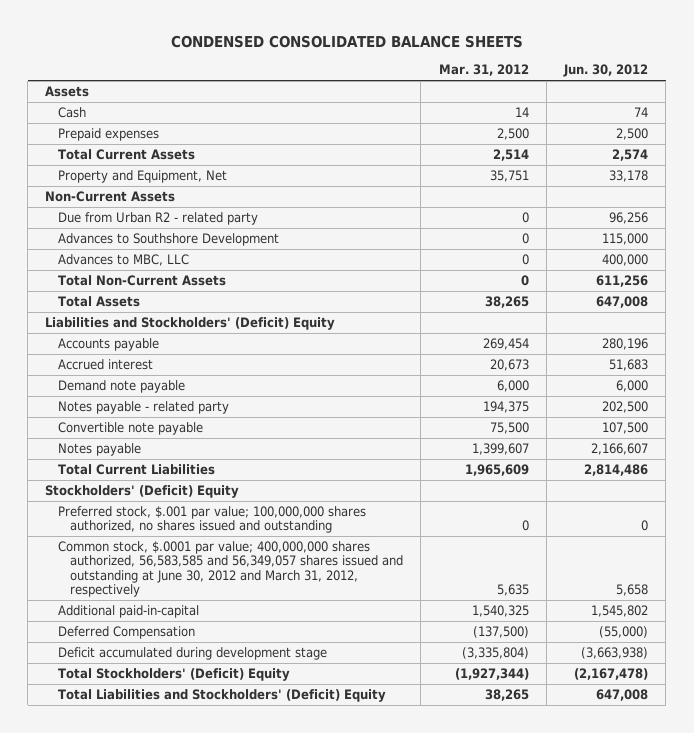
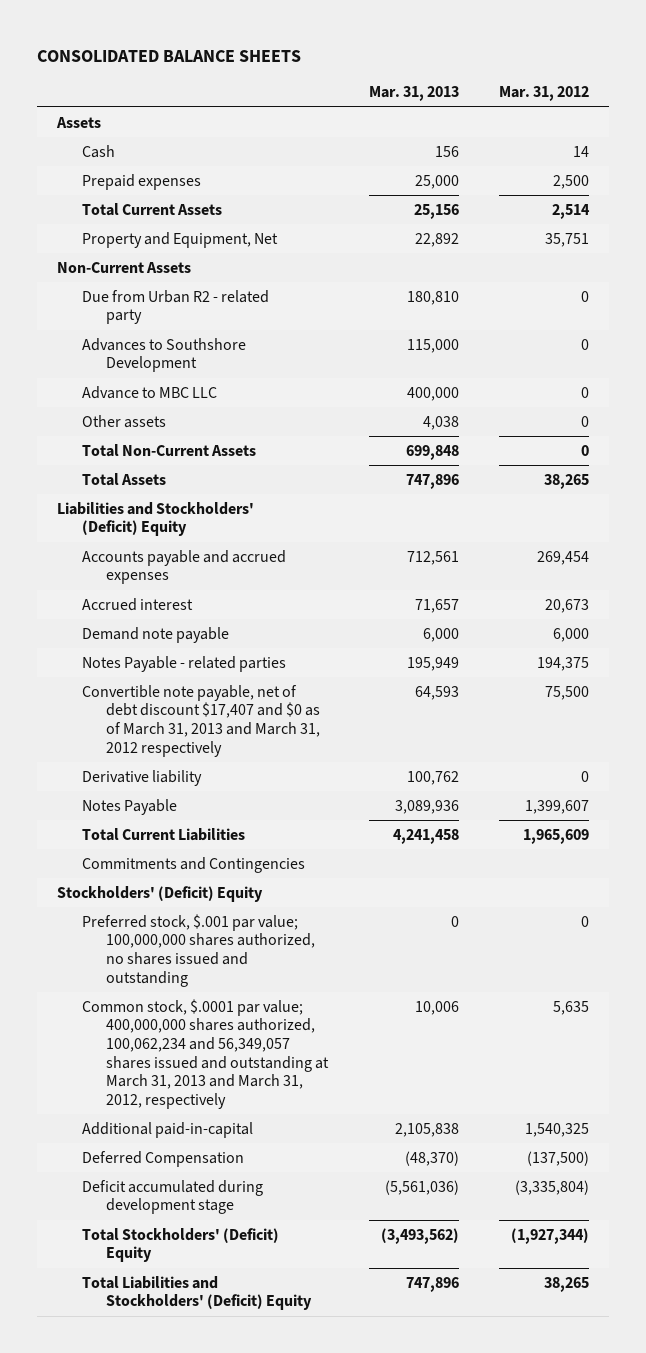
- CONDENSED CONSOLIDATED BALANCE SHEETS
+ CONSOLIDATED BALANCE SHEETS
- | Mar. 31, 2012 | Jun. 30, 2012
+ | Mar. 31, 2013 | Mar. 31, 2012
- Advances to MBC, LLC | 0 | 400,000
+ Advance to MBC LLC | 400,000 | 0
+ Other assets | 4,038 | 0
- Accounts payable | 269,454 | 280,196
+ Accounts payable and accrued expenses | 712,561 | 269,454
- Notes payable - related party | 194,375 | 202,500
- Convertible note payable | 75,500 | 107,500
- Notes payable | 1,399,607 | 2,166,607
+ Notes Payable - related parties | 195,949 | 194,375
+ Convertible note payable, net of debt discount $17,407 and $0 as of March 31, 2013 and March 31, 2012 respectively | 64,593 | 75,500
+ Derivative liability | 100,762 | 0
+ Notes Payable | 3,089,936 | 1,399,607
+ Commitments and Contingencies
- Common stock, $.0001 par value; 400,000,000 shares authorized, 56,583,585 and 56,349,057 shares issued and outstanding at June 30, 2012 and March 31, 2012, respectively | 5,635 | 5,658
+ Common stock, $.0001 par value; 400,000,000 shares authorized, 100,062,234 and 56,349,057 shares issued and outstanding at March 31, 2013 and March 31, 2012, respectively | 10,006 | 5,635

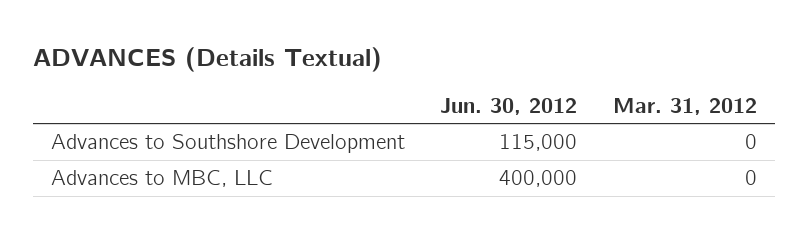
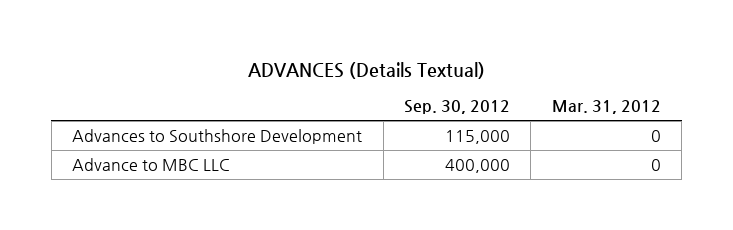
- | Jun. 30, 2012 | Mar. 31, 2012
+ | Sep. 30, 2012 | Mar. 31, 2012
- Advances to MBC, LLC | 400,000 | 0
+ Advance to MBC LLC | 400,000 | 0

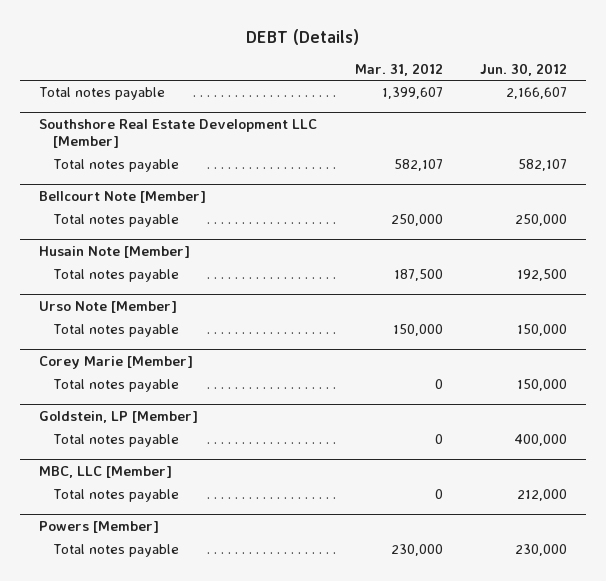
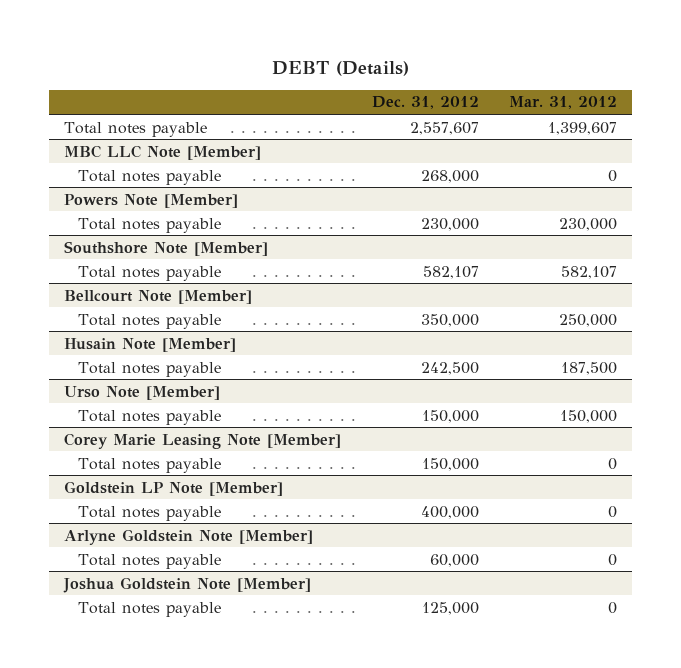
- | Mar. 31, 2012 | Jun. 30, 2012
+ | Dec. 31, 2012 | Mar. 31, 2012
- Southshore Real Estate Development LLC [Member]
+ MBC LLC Note [Member]
+ Total notes payable | 268,000 | 0
+ Powers Note [Member]
+ Total notes payable | 230,000 | 230,000
+ Southshore Note [Member]
- Corey Marie [Member]
+ Corey Marie Leasing Note [Member]
- Goldstein, LP [Member]
+ Goldstein LP Note [Member]
- MBC, LLC [Member]
+ Arlyne Goldstein Note [Member]
- Powers [Member]
- Total notes payable | 230,000 | 230,000
+ Joshua Goldstein Note [Member]
+ Total notes payable | 125,000 | 0

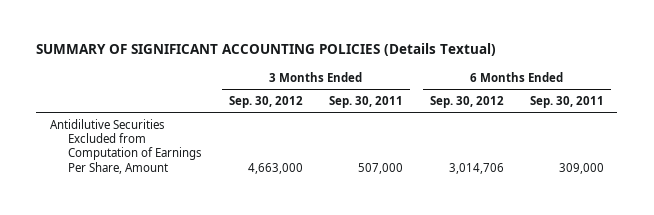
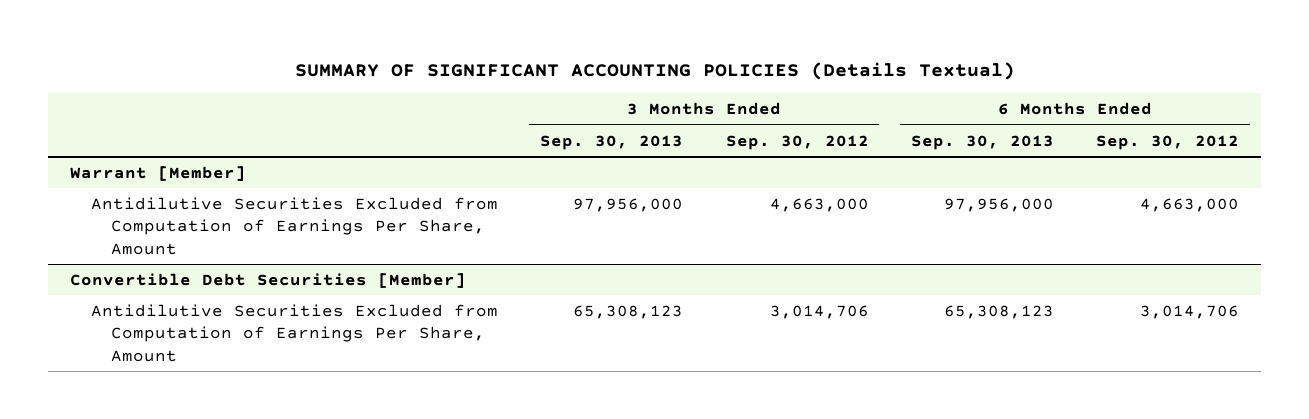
- | 3 Months Ended Sep. 30, 2012 | 3 Months Ended Sep. 30, 2011 | 6 Months Ended Sep. 30, 2012 | 6 Months Ended Sep. 30, 2011
+ | 3 Months Ended Sep. 30, 2013 | 3 Months Ended Sep. 30, 2012 | 6 Months Ended Sep. 30, 2013 | 6 Months Ended Sep. 30, 2012
- Antidilutive Securities Excluded from Computation of Earnings Per Share, Amount | 4,663,000 | 507,000 | 3,014,706 | 309,000
+ Warrant [Member]
+ Antidilutive Securities Excluded from Computation of Earnings Per Share, Amount | 97,956,000 | 4,663,000 | 97,956,000 | 4,663,000
+ Convertible Debt Securities [Member]
+ Antidilutive Securities Excluded from Computation of Earnings Per Share, Amount | 65,308,123 | 3,014,706 | 65,308,123 | 3,014,706

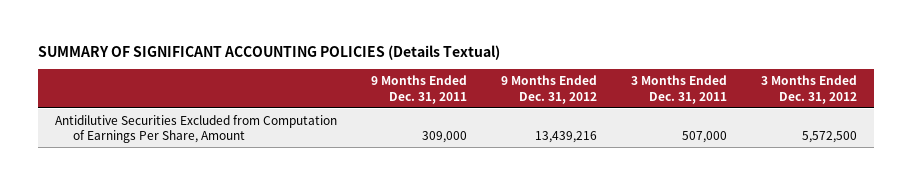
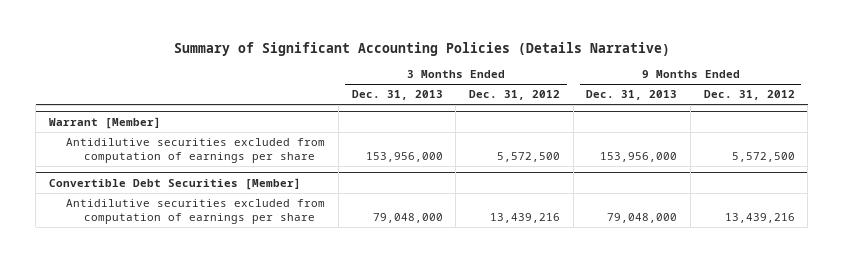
- SUMMARY OF SIGNIFICANT ACCOUNTING POLICIES (Details Textual)
+ Summary of Significant Accounting Policies (Details Narrative)
- | 9 Months Ended Dec. 31, 2011 | 9 Months Ended Dec. 31, 2012 | 3 Months Ended Dec. 31, 2011 | 3 Months Ended Dec. 31, 2012
+ | 3 Months Ended Dec. 31, 2013 | 3 Months Ended Dec. 31, 2012 | 9 Months Ended Dec. 31, 2013 | 9 Months Ended Dec. 31, 2012
- Antidilutive Securities Excluded from Computation of Earnings Per Share, Amount | 309,000 | 13,439,216 | 507,000 | 5,572,500
+ Warrant [Member]
+ Antidilutive securities excluded from computation of earnings per share | 153,956,000 | 5,572,500 | 153,956,000 | 5,572,500
+ Convertible Debt Securities [Member]
+ Antidilutive securities excluded from computation of earnings per share | 79,048,000 | 13,439,216 | 79,048,000 | 13,439,216

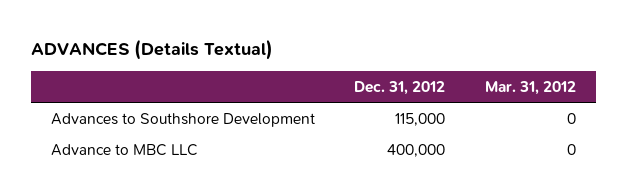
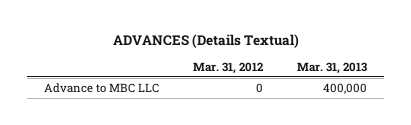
- | Dec. 31, 2012 | Mar. 31, 2012
+ | Mar. 31, 2012 | Mar. 31, 2013
- Advances to Southshore Development | 115,000 | 0

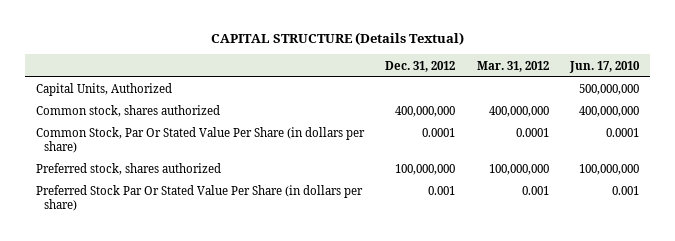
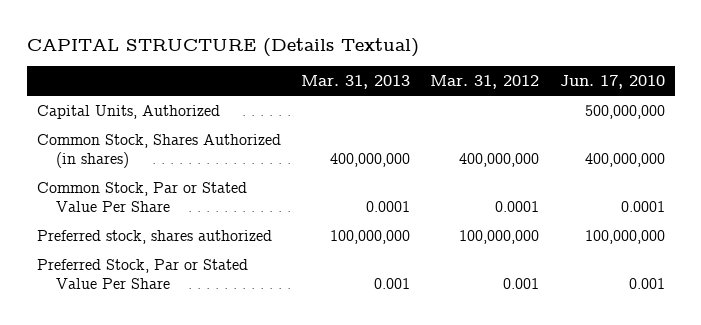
- | Dec. 31, 2012 | Mar. 31, 2012 | Jun. 17, 2010
+ | Mar. 31, 2013 | Mar. 31, 2012 | Jun. 17, 2010
- Common stock, shares authorized | 400,000,000 | 400,000,000 | 400,000,000
- Common Stock, Par Or Stated Value Per Share (in dollars per share) | 0.0001 | 0.0001 | 0.0001
+ Common Stock, Shares Authorized (in shares) | 400,000,000 | 400,000,000 | 400,000,000
+ Common Stock, Par or Stated Value Per Share | 0.0001 | 0.0001 | 0.0001
- Preferred Stock Par Or Stated Value Per Share (in dollars per share) | 0.001 | 0.001 | 0.001
+ Preferred Stock, Par or Stated Value Per Share | 0.001 | 0.001 | 0.001

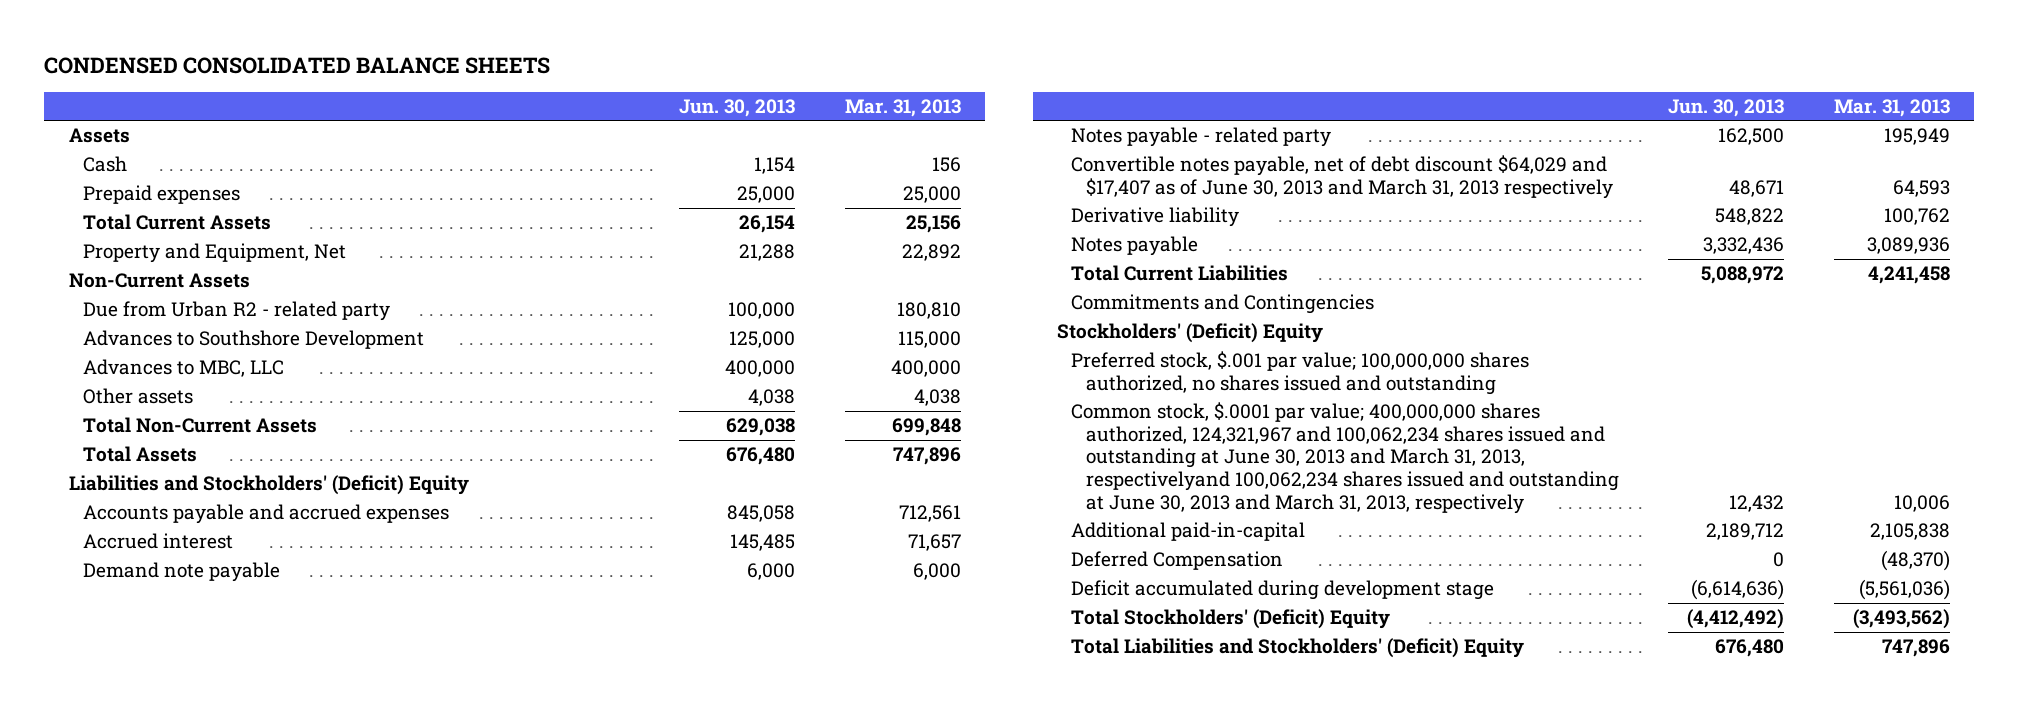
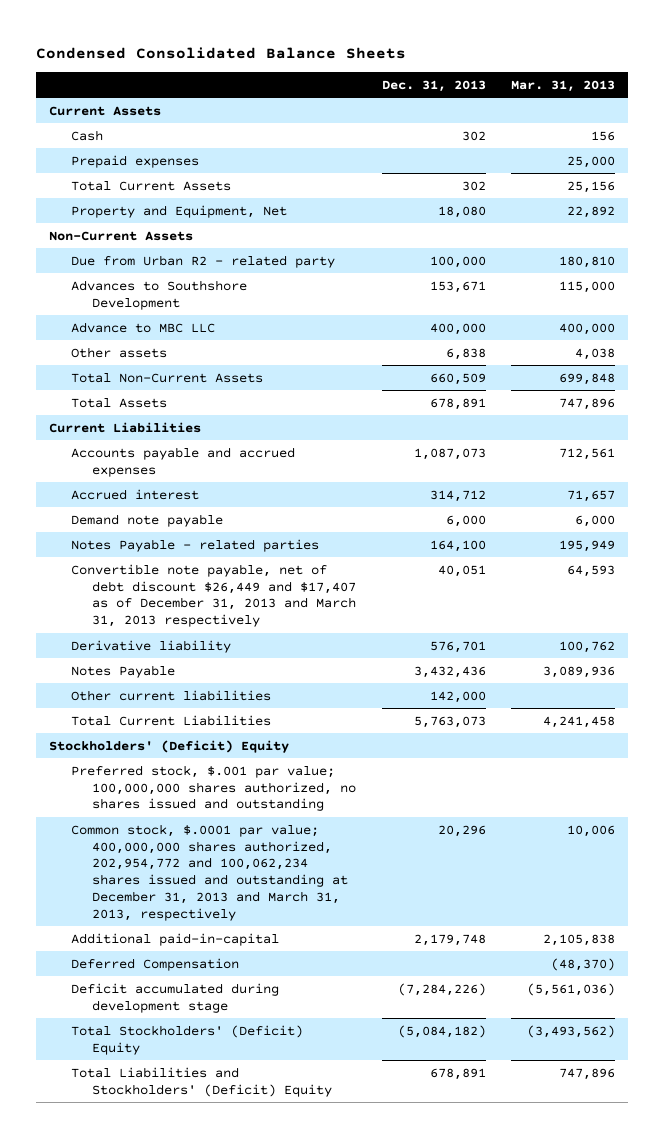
- CONDENSED CONSOLIDATED BALANCE SHEETS
+ Condensed Consolidated Balance Sheets
- | Jun. 30, 2013 | Mar. 31, 2013
+ | Dec. 31, 2013 | Mar. 31, 2013
- Assets
+ Current Assets
- Advances to MBC, LLC | 400,000 | 400,000
+ Advance to MBC LLC | 400,000 | 400,000
- Liabilities and Stockholders' (Deficit) Equity
+ Current Liabilities
- Notes payable - related party | 162,500 | 195,949
- Convertible notes payable, net of debt discount $64,029 and $17,407 as of June 30, 2013 and March 31, 2013 respectively | 48,671 | 64,593
+ Notes Payable - related parties | 164,100 | 195,949
+ Convertible note payable, net of debt discount $26,449 and $17,407 as of December 31, 2013 and March 31, 2013 respectively | 40,051 | 64,593
- Notes payable | 3,332,436 | 3,089,936
+ Notes Payable | 3,432,436 | 3,089,936
+ Other current liabilities | 142,000 |
- Commitments and Contingencies
- Common stock, $.0001 par value; 400,000,000 shares authorized, 124,321,967 and 100,062,234 shares issued and outstanding at June 30, 2013 and March 31, 2013, respectivelyand 100,062,234 shares issued and outstanding at June 30, 2013 and March 31, 2013, respectively | 12,432 | 10,006
+ Common stock, $.0001 par value; 400,000,000 shares authorized, 202,954,772 and 100,062,234 shares issued and outstanding at December 31, 2013 and March 31, 2013, respectively | 20,296 | 10,006

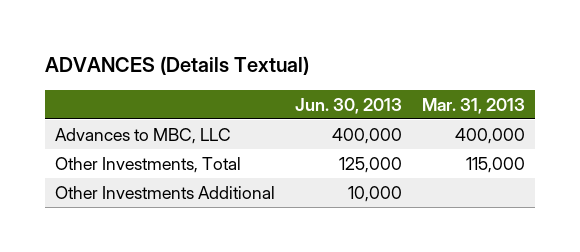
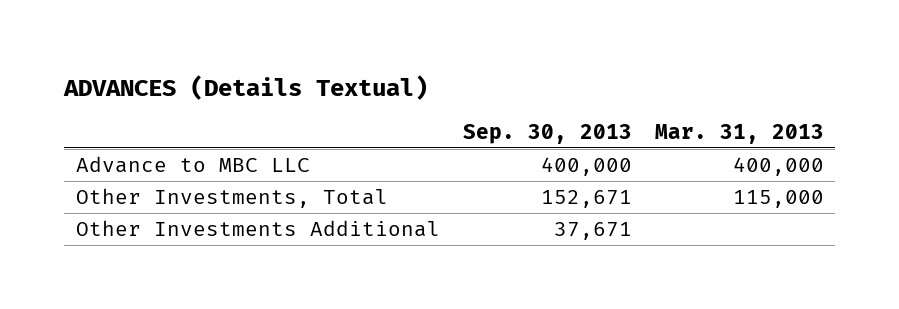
- | Jun. 30, 2013 | Mar. 31, 2013
+ | Sep. 30, 2013 | Mar. 31, 2013
- Advances to MBC, LLC | 400,000 | 400,000
+ Advance to MBC LLC | 400,000 | 400,000

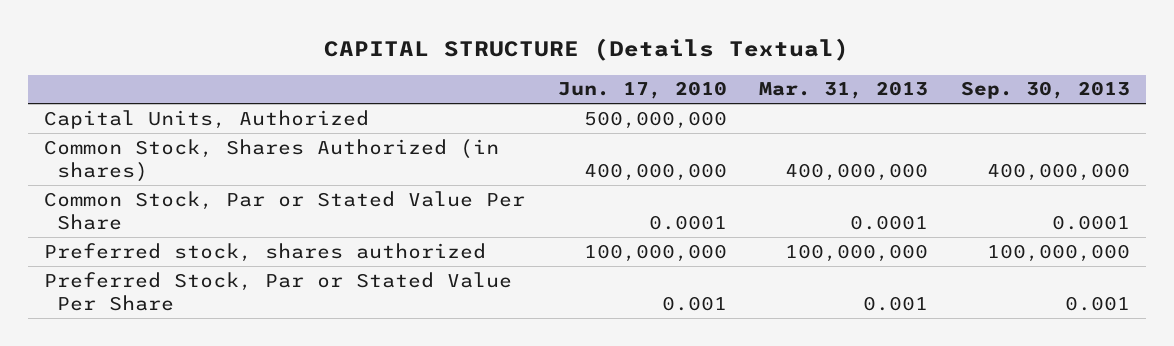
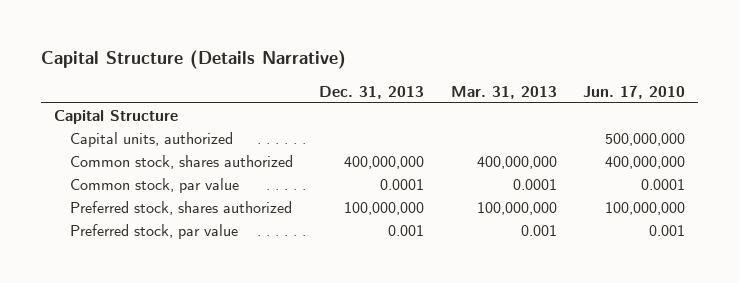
- CAPITAL STRUCTURE (Details Textual)
+ Capital Structure (Details Narrative)
- | Jun. 17, 2010 | Mar. 31, 2013 | Sep. 30, 2013
+ | Dec. 31, 2013 | Mar. 31, 2013 | Jun. 17, 2010
- Capital Units, Authorized | 500,000,000 | |
- Common Stock, Shares Authorized (in shares) | 400,000,000 | 400,000,000 | 400,000,000
- Common Stock, Par or Stated Value Per Share | 0.0001 | 0.0001 | 0.0001
+ Capital Structure
+ Capital units, authorized | | | 500,000,000
+ Common stock, shares authorized | 400,000,000 | 400,000,000 | 400,000,000
+ Common stock, par value | 0.0001 | 0.0001 | 0.0001
- Preferred Stock, Par or Stated Value Per Share | 0.001 | 0.001 | 0.001
+ Preferred stock, par value | 0.001 | 0.001 | 0.001

